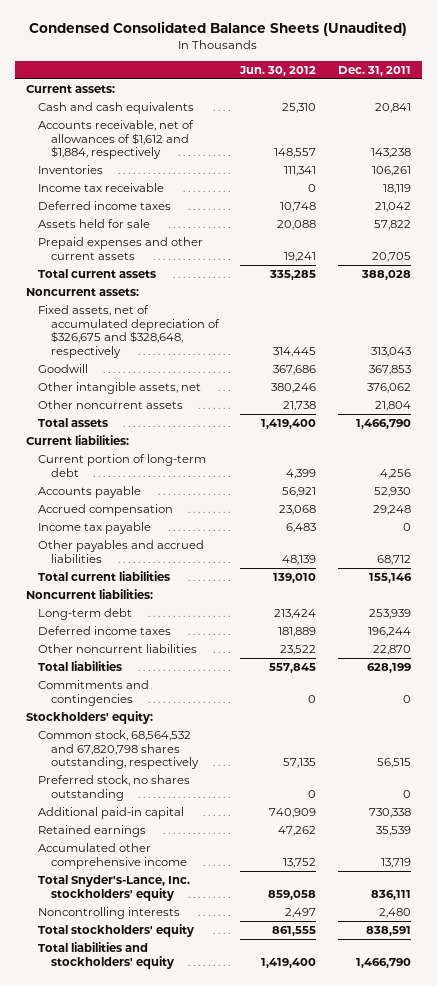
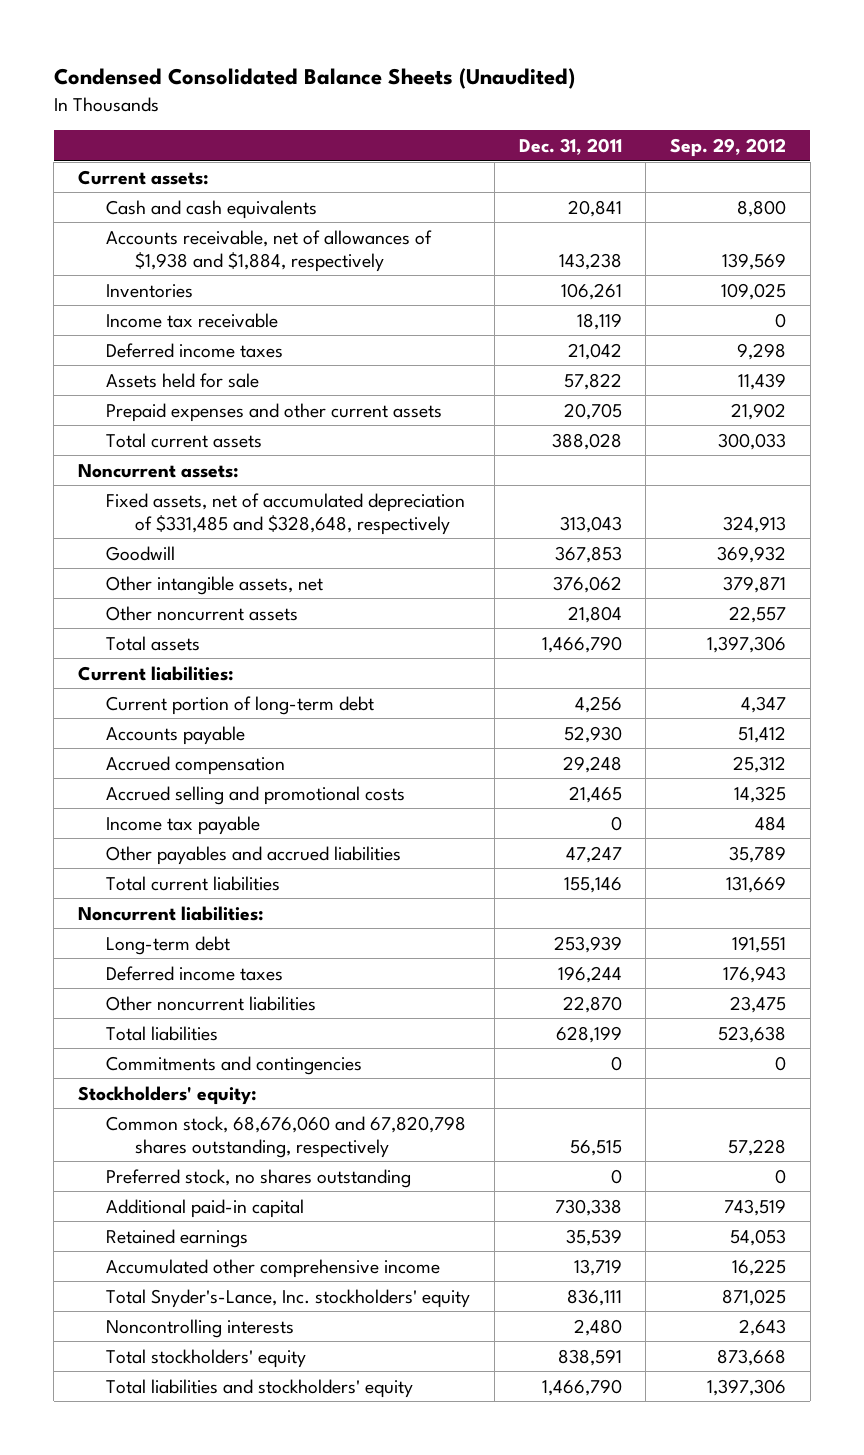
- | Jun. 30, 2012 | Dec. 31, 2011
+ | Dec. 31, 2011 | Sep. 29, 2012
- Accounts receivable, net of allowances of $1,612 and $1,884, respectively | 148,557 | 143,238
+ Accounts receivable, net of allowances of $1,938 and $1,884, respectively | 143,238 | 139,569
- Fixed assets, net of accumulated depreciation of $326,675 and $328,648, respectively | 314,445 | 313,043
+ Fixed assets, net of accumulated depreciation of $331,485 and $328,648, respectively | 313,043 | 324,913
+ Accrued selling and promotional costs | 21,465 | 14,325
- Other payables and accrued liabilities | 48,139 | 68,712
+ Other payables and accrued liabilities | 47,247 | 35,789
- Common stock, 68,564,532 and 67,820,798 shares outstanding, respectively | 57,135 | 56,515
+ Common stock, 68,676,060 and 67,820,798 shares outstanding, respectively | 56,515 | 57,228

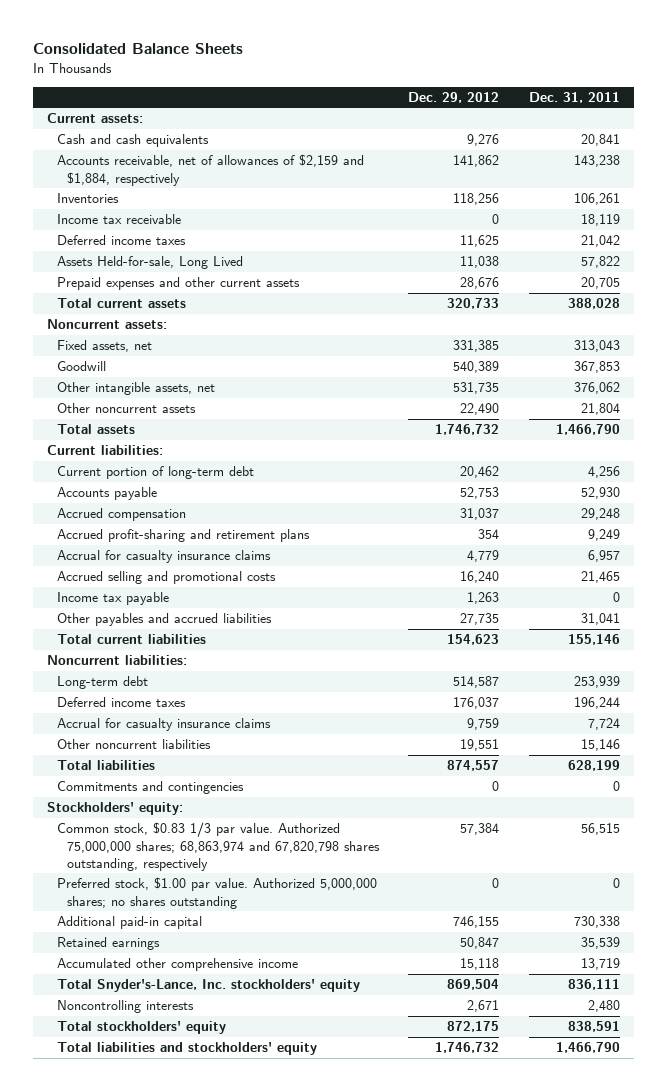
- Condensed Consolidated Balance Sheets (Unaudited)
+ Consolidated Balance Sheets
- | Dec. 31, 2011 | Sep. 29, 2012
+ | Dec. 29, 2012 | Dec. 31, 2011
- Accounts receivable, net of allowances of $1,938 and $1,884, respectively | 143,238 | 139,569
+ Accounts receivable, net of allowances of $2,159 and $1,884, respectively | 141,862 | 143,238
- Assets held for sale | 57,822 | 11,439
+ Assets Held-for-sale, Long Lived | 11,038 | 57,822
- Fixed assets, net of accumulated depreciation of $331,485 and $328,648, respectively | 313,043 | 324,913
+ Fixed assets, net | 331,385 | 313,043
+ Accrued profit-sharing and retirement plans | 354 | 9,249
+ Accrual for casualty insurance claims | 4,779 | 6,957
- Other payables and accrued liabilities | 47,247 | 35,789
+ Other payables and accrued liabilities | 27,735 | 31,041
- Other noncurrent liabilities | 22,870 | 23,475
+ Accrual for casualty insurance claims | 9,759 | 7,724
+ Other noncurrent liabilities | 19,551 | 15,146
- Common stock, 68,676,060 and 67,820,798 shares outstanding, respectively | 56,515 | 57,228
- Preferred stock, no shares outstanding | 0 | 0
+ Common stock, $0.83 1/3 par value. Authorized 75,000,000 shares; 68,863,974 and 67,820,798 shares outstanding, respectively | 57,384 | 56,515
+ Preferred stock, $1.00 par value. Authorized 5,000,000 shares; no shares outstanding | 0 | 0

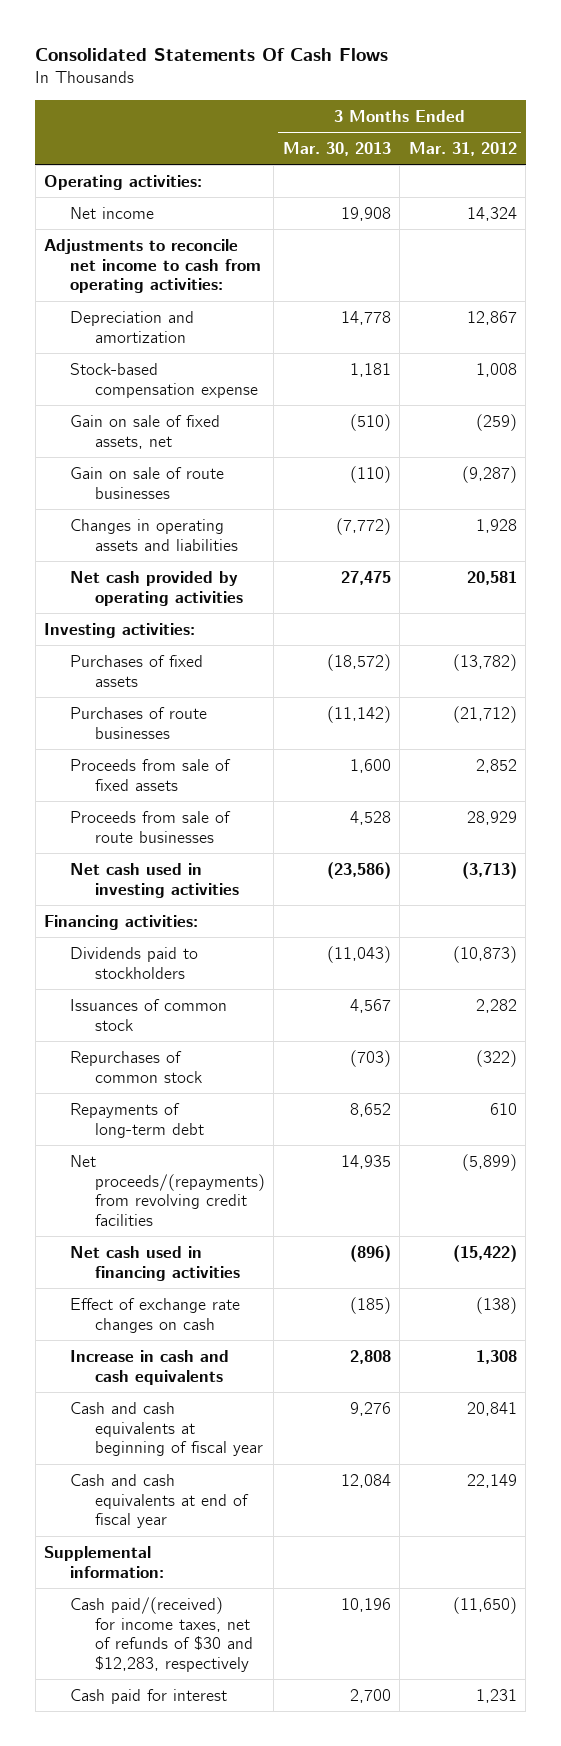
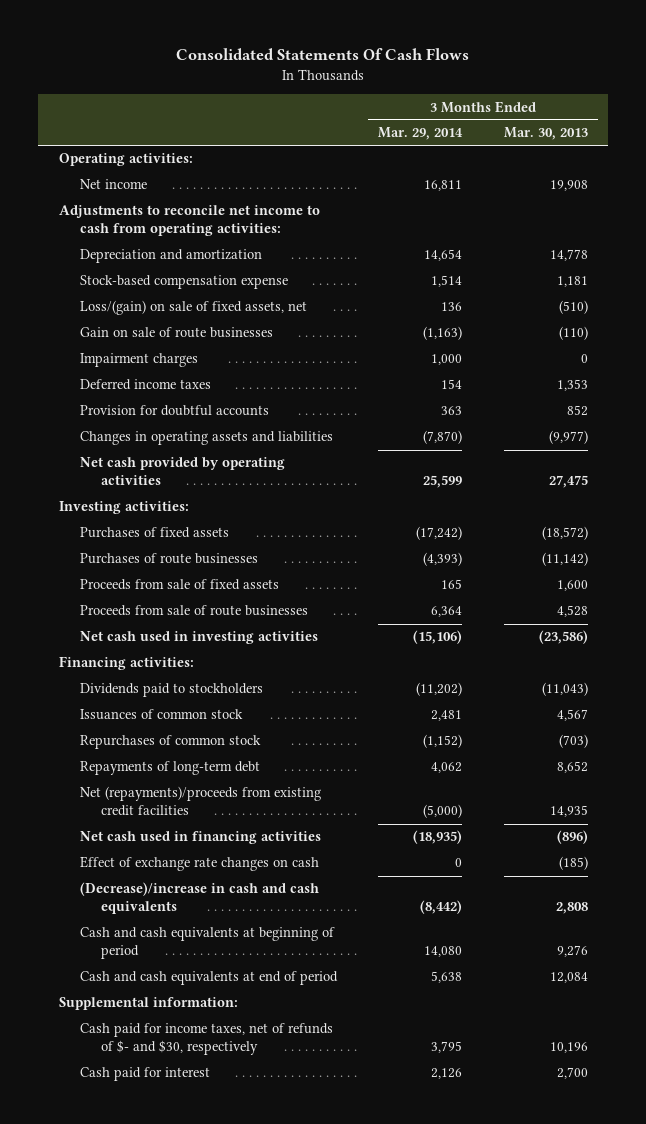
- | 3 Months Ended Mar. 30, 2013 | 3 Months Ended Mar. 31, 2012
+ | 3 Months Ended Mar. 29, 2014 | 3 Months Ended Mar. 30, 2013
- Gain on sale of fixed assets, net | (510) | (259)
+ Loss/(gain) on sale of fixed assets, net | 136 | (510)
- Changes in operating assets and liabilities | (7,772) | 1,928
+ Impairment charges | 1,000 | 0
+ Deferred income taxes | 154 | 1,353
+ Provision for doubtful accounts | 363 | 852
+ Changes in operating assets and liabilities | (7,870) | (9,977)
- Net proceeds/(repayments) from revolving credit facilities | 14,935 | (5,899)
+ Net (repayments)/proceeds from existing credit facilities | (5,000) | 14,935
- Increase in cash and cash equivalents | 2,808 | 1,308
- Cash and cash equivalents at beginning of fiscal year | 9,276 | 20,841
- Cash and cash equivalents at end of fiscal year | 12,084 | 22,149
+ (Decrease)/increase in cash and cash equivalents | (8,442) | 2,808
+ Cash and cash equivalents at beginning of period | 14,080 | 9,276
+ Cash and cash equivalents at end of period | 5,638 | 12,084
- Cash paid/(received) for income taxes, net of refunds of $30 and $12,283, respectively | 10,196 | (11,650)
+ Cash paid for income taxes, net of refunds of $- and $30, respectively | 3,795 | 10,196

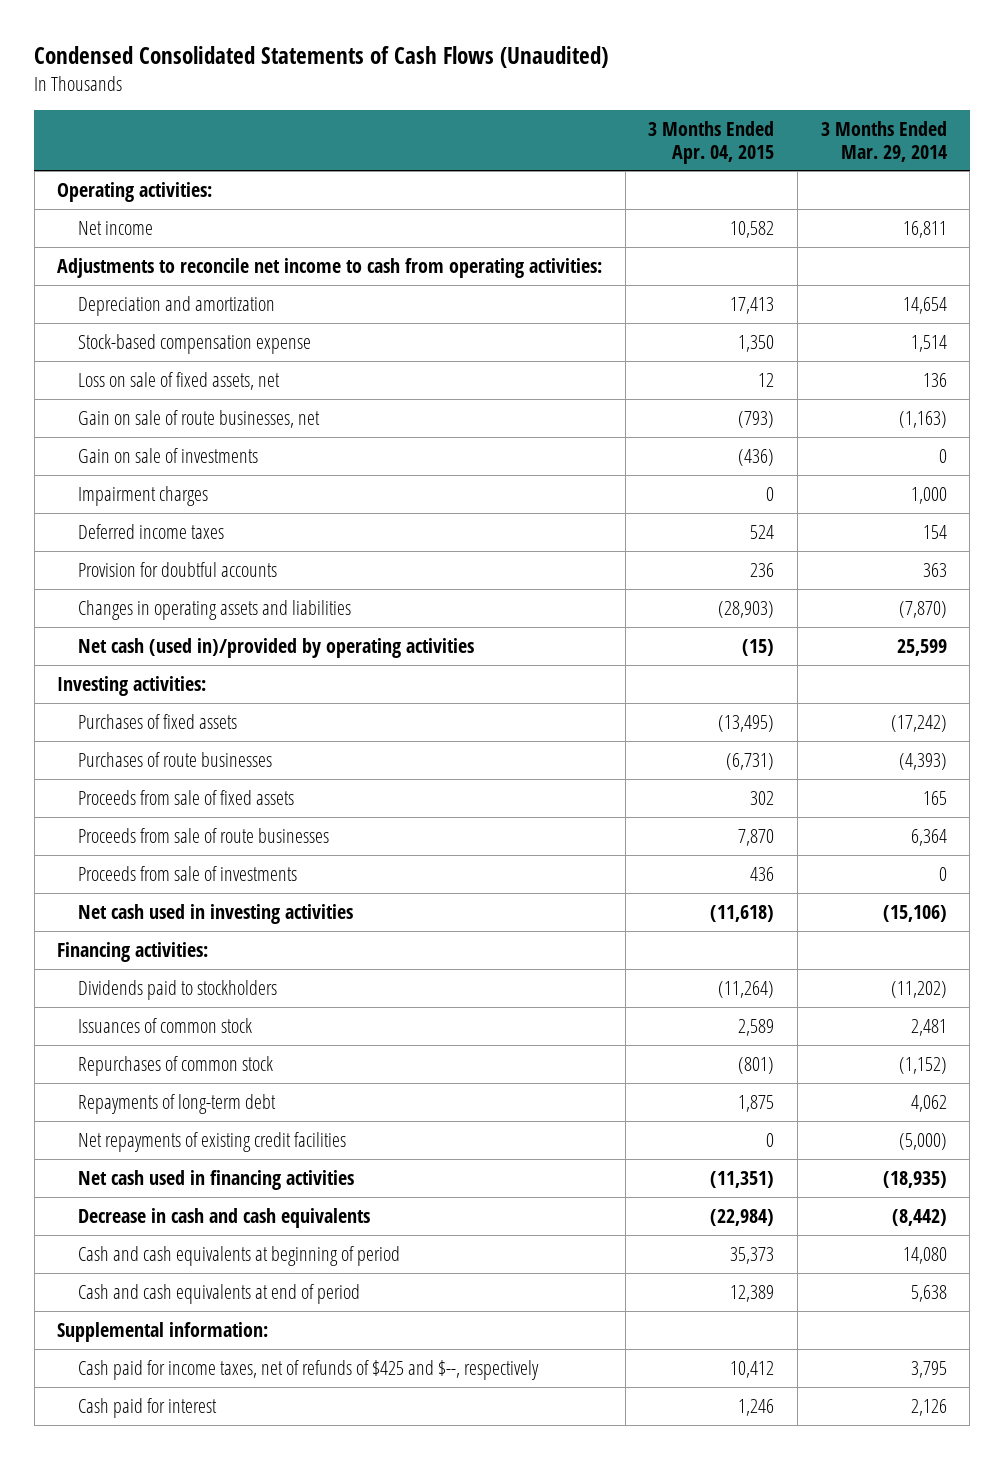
- Consolidated Statements Of Cash Flows
+ Condensed Consolidated Statements of Cash Flows (Unaudited)
- | 3 Months Ended Mar. 29, 2014 | 3 Months Ended Mar. 30, 2013
+ | 3 Months Ended Apr. 04, 2015 | 3 Months Ended Mar. 29, 2014
- Loss/(gain) on sale of fixed assets, net | 136 | (510)
- Gain on sale of route businesses | (1,163) | (110)
+ Loss on sale of fixed assets, net | 12 | 136
+ Gain on sale of route businesses, net | (793) | (1,163)
+ Gain on sale of investments | (436) | 0
- Net cash provided by operating activities | 25,599 | 27,475
+ Net cash (used in)/provided by operating activities | (15) | 25,599
+ Proceeds from sale of investments | 436 | 0
- Net (repayments)/proceeds from existing credit facilities | (5,000) | 14,935
+ Net repayments of existing credit facilities | 0 | (5,000)
- Effect of exchange rate changes on cash | 0 | (185)
- (Decrease)/increase in cash and cash equivalents | (8,442) | 2,808
+ Decrease in cash and cash equivalents | (22,984) | (8,442)
- Cash paid for income taxes, net of refunds of $- and $30, respectively | 3,795 | 10,196
+ Cash paid for income taxes, net of refunds of $425 and $--, respectively | 10,412 | 3,795

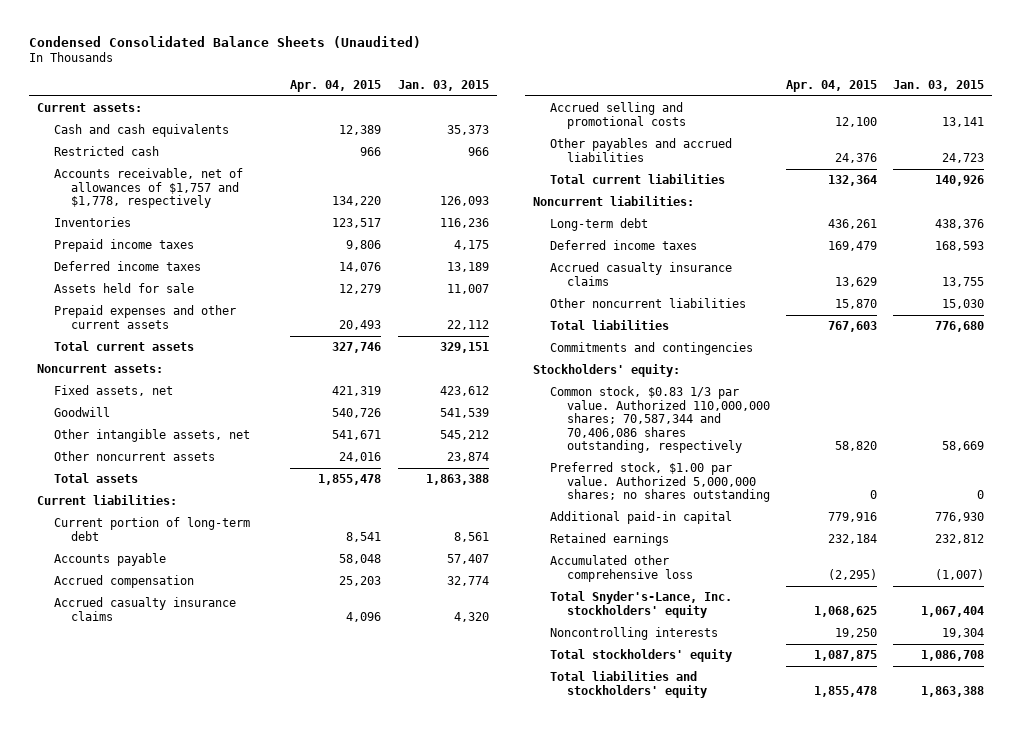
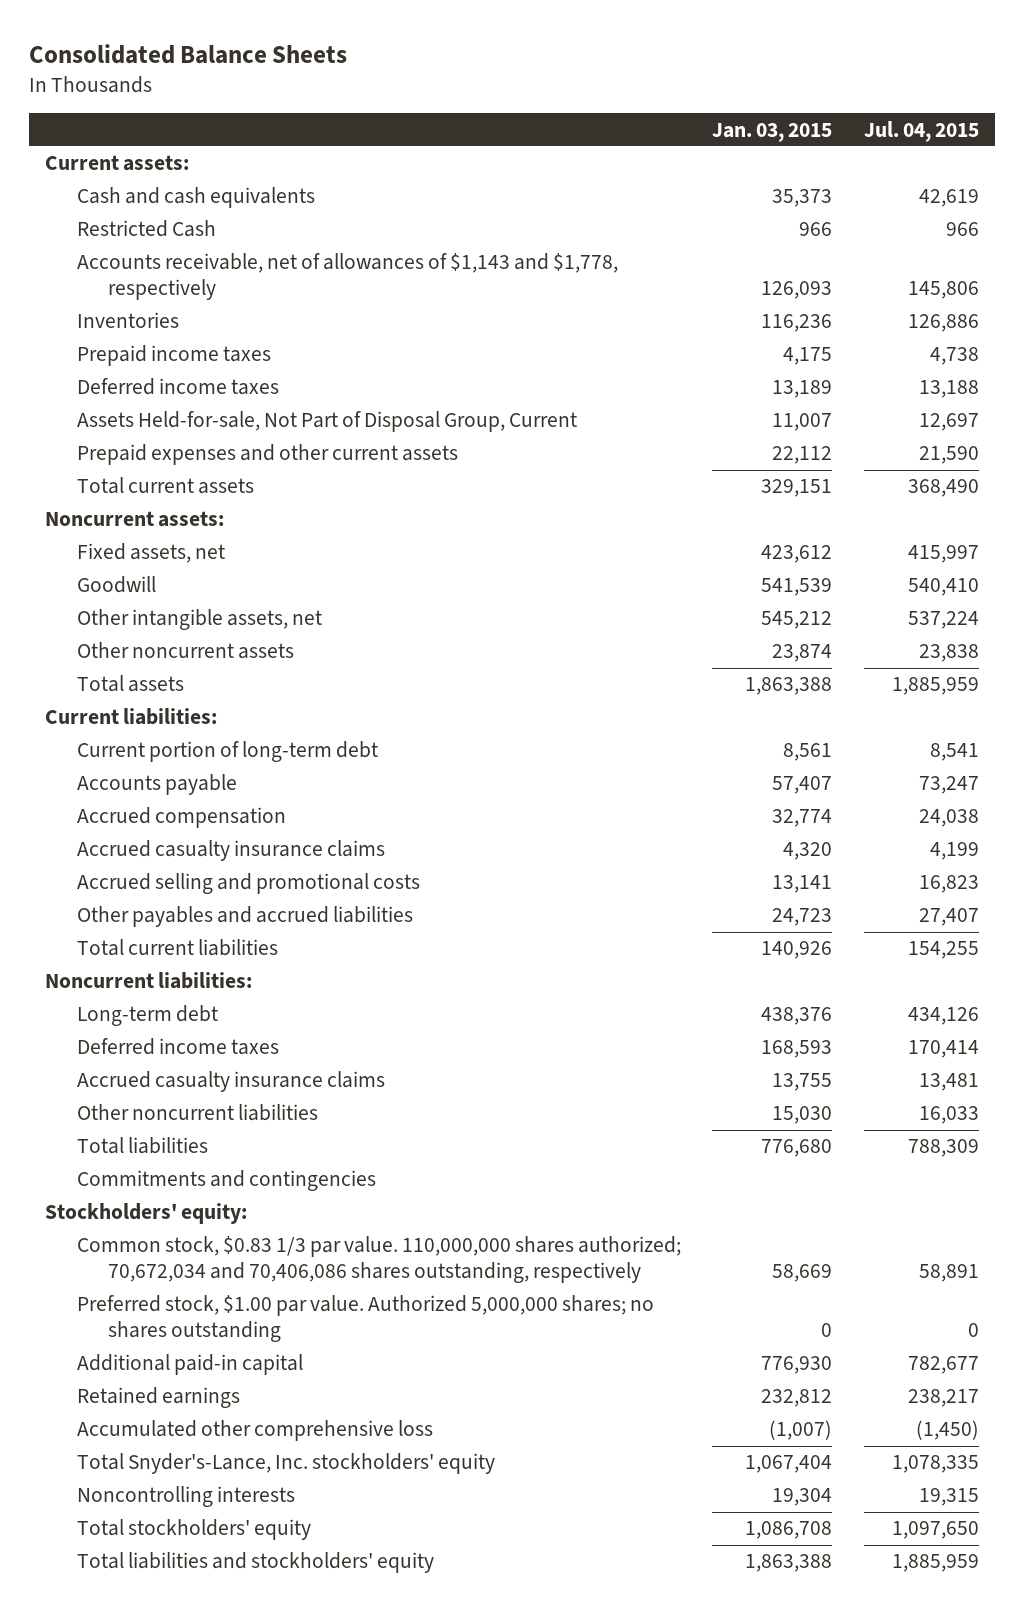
- Condensed Consolidated Balance Sheets (Unaudited)
+ Consolidated Balance Sheets
- | Apr. 04, 2015 | Jan. 03, 2015
+ | Jan. 03, 2015 | Jul. 04, 2015
- Restricted cash | 966 | 966
- Accounts receivable, net of allowances of $1,757 and $1,778, respectively | 134,220 | 126,093
+ Restricted Cash | 966 | 966
+ Accounts receivable, net of allowances of $1,143 and $1,778, respectively | 126,093 | 145,806
- Assets held for sale | 12,279 | 11,007
+ Assets Held-for-sale, Not Part of Disposal Group, Current | 11,007 | 12,697
- Common stock, $0.83 1/3 par value. Authorized 110,000,000 shares; 70,587,344 and 70,406,086 shares outstanding, respectively | 58,820 | 58,669
+ Common stock, $0.83 1/3 par value. 110,000,000 shares authorized; 70,672,034 and 70,406,086 shares outstanding, respectively | 58,669 | 58,891

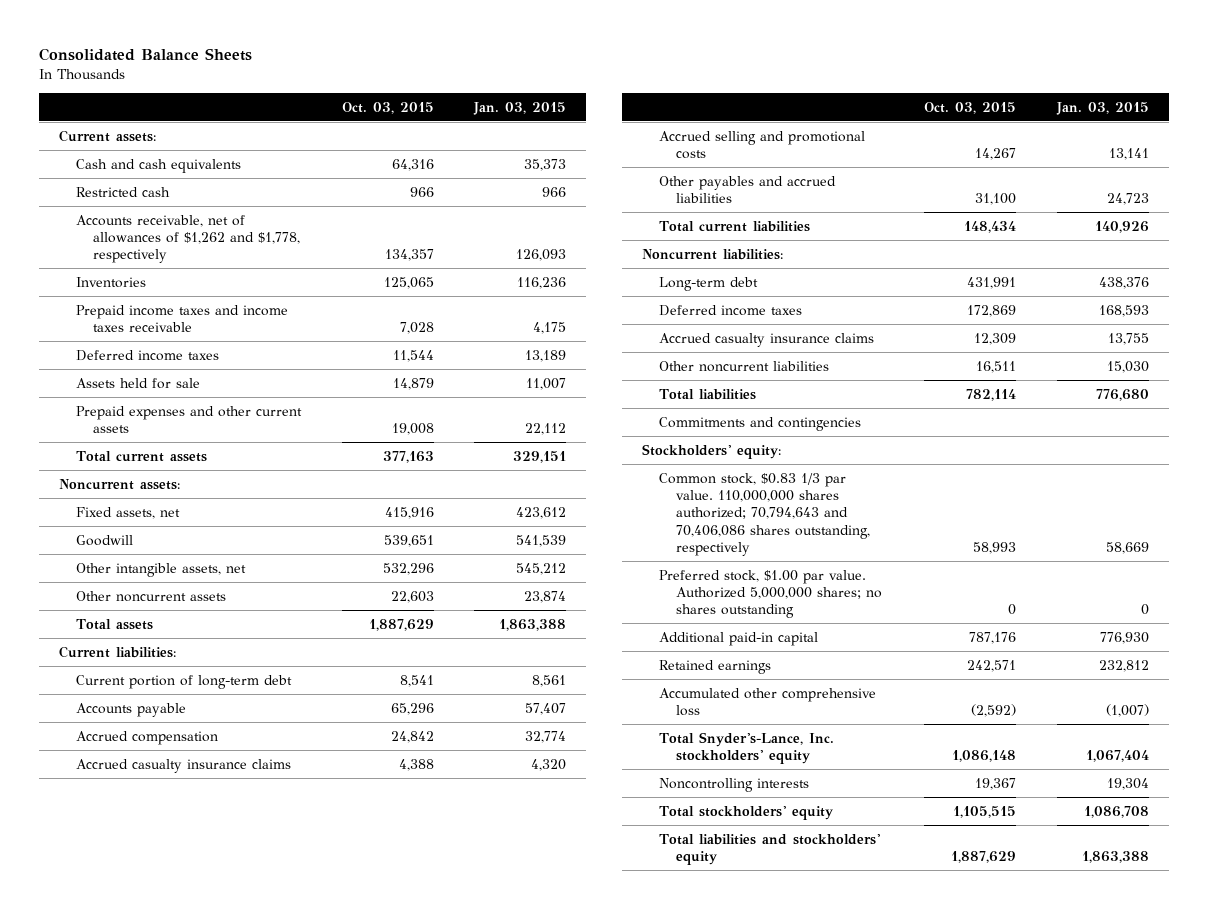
- | Jan. 03, 2015 | Jul. 04, 2015
+ | Oct. 03, 2015 | Jan. 03, 2015
- Restricted Cash | 966 | 966
- Accounts receivable, net of allowances of $1,143 and $1,778, respectively | 126,093 | 145,806
+ Restricted cash | 966 | 966
+ Accounts receivable, net of allowances of $1,262 and $1,778, respectively | 134,357 | 126,093
- Prepaid income taxes | 4,175 | 4,738
+ Prepaid income taxes and income taxes receivable | 7,028 | 4,175
- Assets Held-for-sale, Not Part of Disposal Group, Current | 11,007 | 12,697
+ Assets held for sale | 14,879 | 11,007
- Common stock, $0.83 1/3 par value. 110,000,000 shares authorized; 70,672,034 and 70,406,086 shares outstanding, respectively | 58,669 | 58,891
+ Common stock, $0.83 1/3 par value. 110,000,000 shares authorized; 70,794,643 and 70,406,086 shares outstanding, respectively | 58,993 | 58,669

